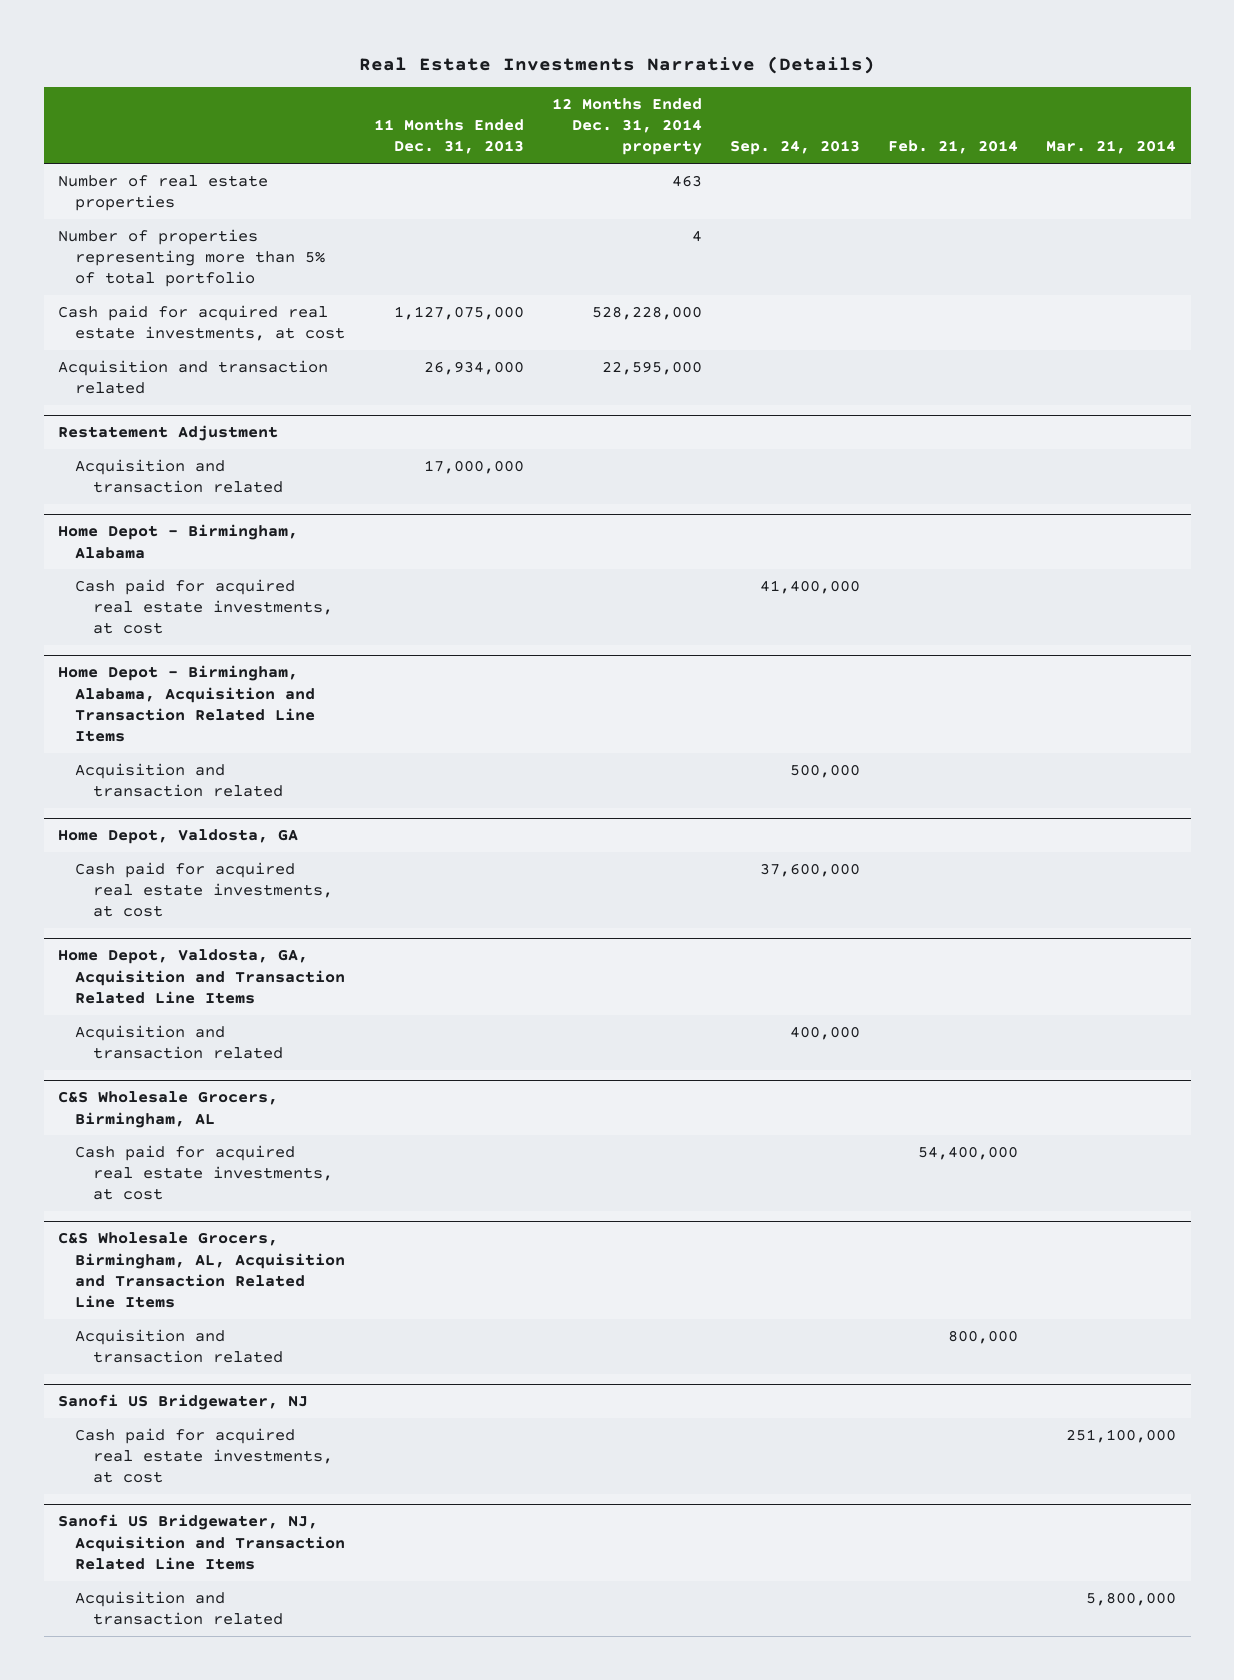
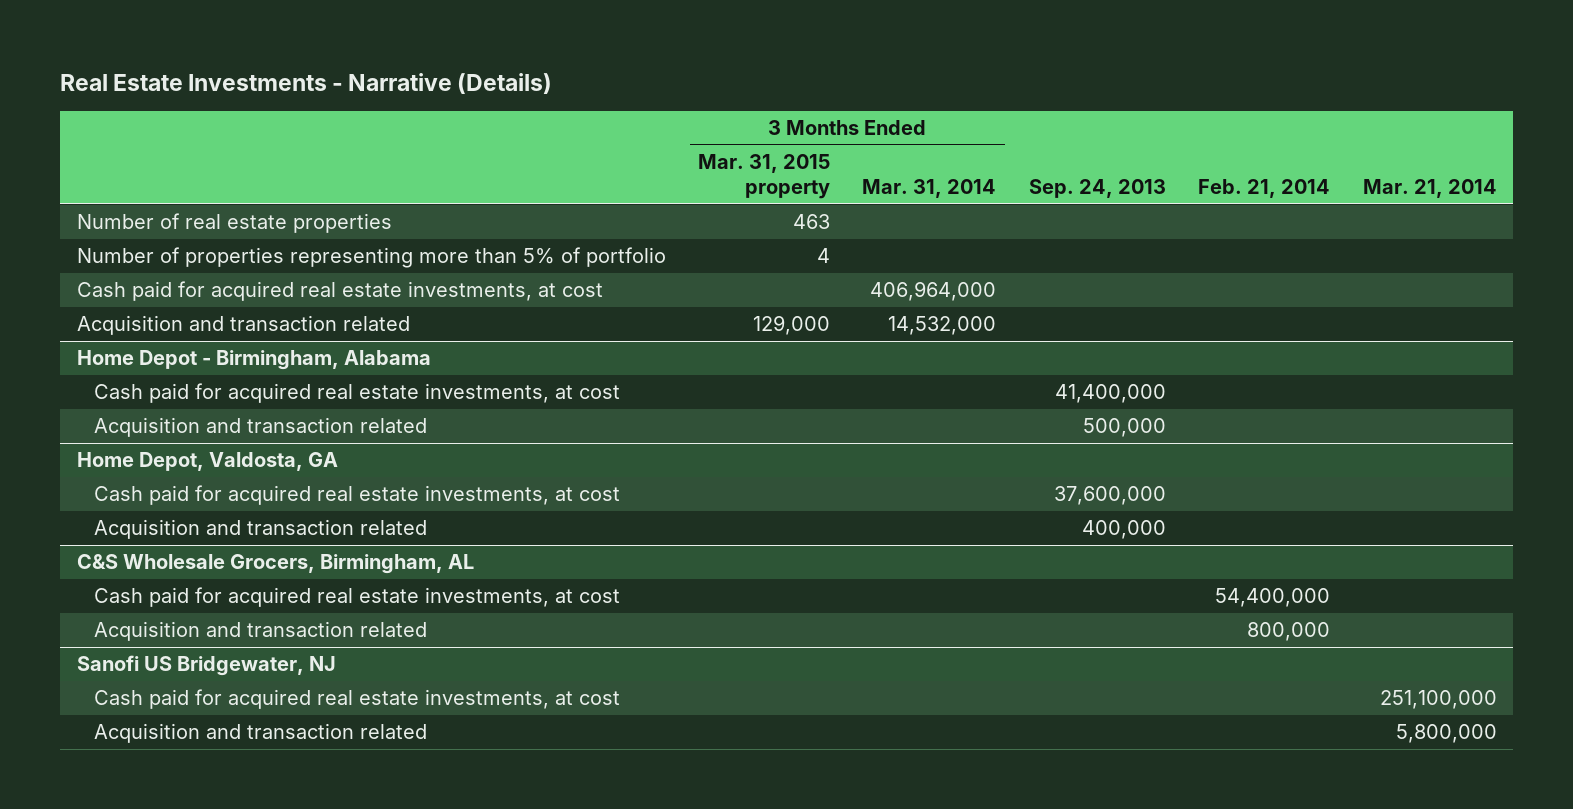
- Real Estate Investments Narrative (Details)
+ Real Estate Investments - Narrative (Details)
- | 11 Months Ended Dec. 31, 2013 | 12 Months Ended Dec. 31, 2014 property | Sep. 24, 2013 | Feb. 21, 2014 | Mar. 21, 2014
+ | 3 Months Ended Mar. 31, 2015 property | 3 Months Ended Mar. 31, 2014 | Sep. 24, 2013 | Feb. 21, 2014 | Mar. 21, 2014
- Number of properties representing more than 5% of total portfolio | | 4 | | |
+ Number of properties representing more than 5% of portfolio | 4 | | | |
- Restatement Adjustment
- Acquisition and transaction related | 17,000,000 | | | |
- Home Depot - Birmingham, Alabama, Acquisition and Transaction Related Line Items
- Acquisition and transaction related | | | 500,000 | |
@ Home Depot - Birmingham, Alabama
+ Acquisition and transaction related | | | 500,000 | |
- Home Depot, Valdosta, GA, Acquisition and Transaction Related Line Items
- Acquisition and transaction related | | | 400,000 | |
@ Home Depot, Valdosta, GA
+ Acquisition and transaction related | | | 400,000 | |
- C&S Wholesale Grocers, Birmingham, AL, Acquisition and Transaction Related Line Items
- Acquisition and transaction related | | | | 800,000 |
@ C&S Wholesale Grocers, Birmingham, AL
+ Acquisition and transaction related | | | | 800,000 |
- Sanofi US Bridgewater, NJ, Acquisition and Transaction Related Line Items
- Acquisition and transaction related | | | | | 5,800,000
@ Sanofi US Bridgewater, NJ
+ Acquisition and transaction related | | | | | 5,800,000

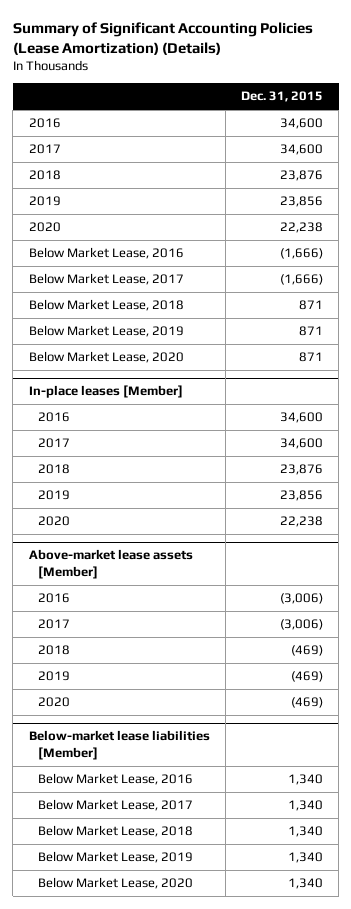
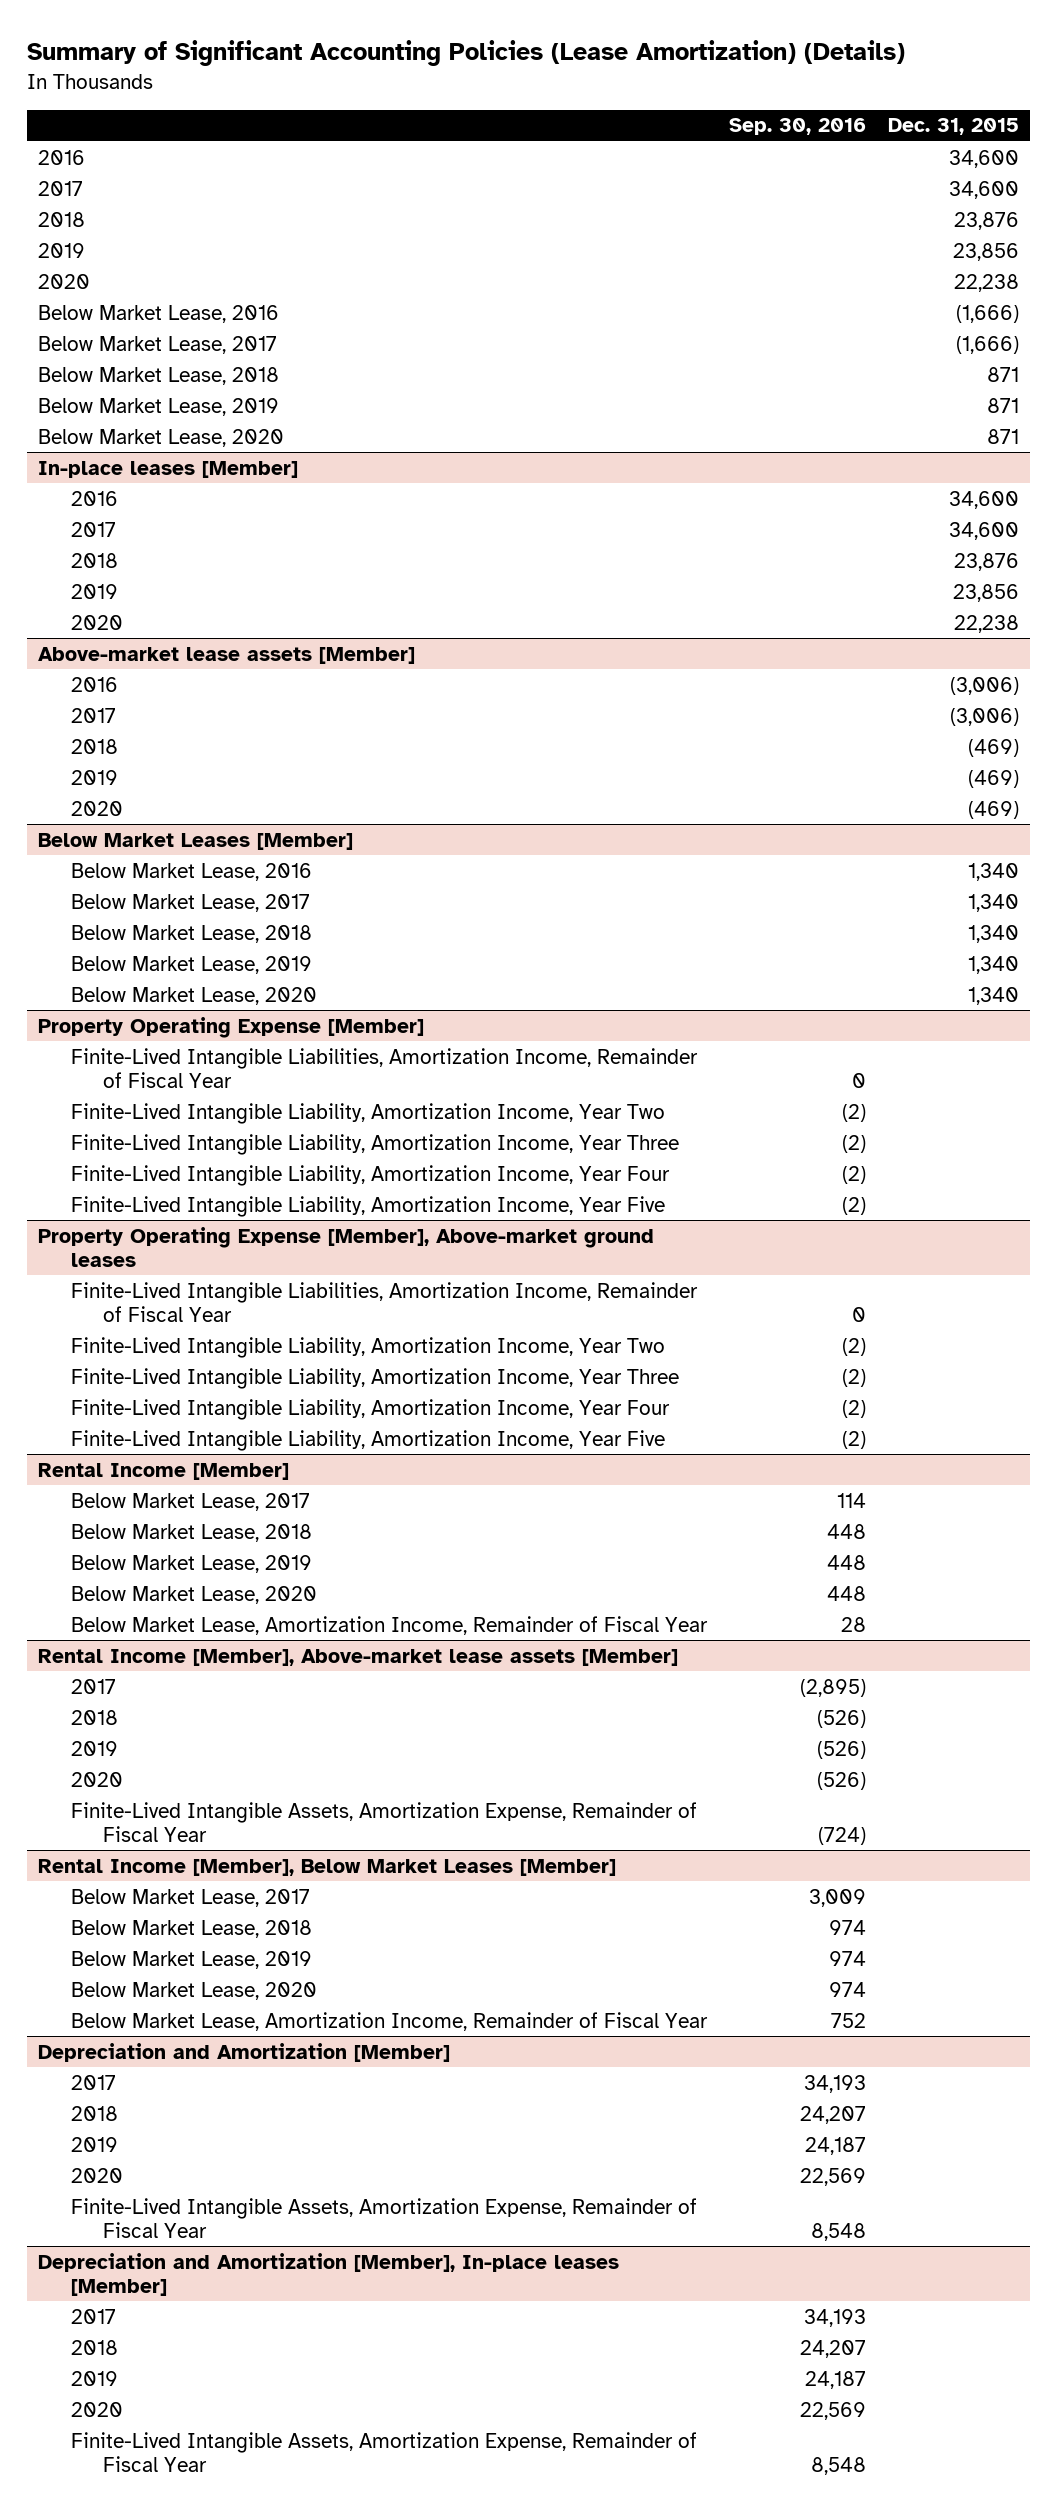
- | Dec. 31, 2015
+ | Sep. 30, 2016 | Dec. 31, 2015
- Below-market lease liabilities [Member]
+ Below Market Leases [Member]
+ Property Operating Expense [Member]
+ Finite-Lived Intangible Liabilities, Amortization Income, Remainder of Fiscal Year | 0 |
+ Finite-Lived Intangible Liability, Amortization Income, Year Two | (2) |
+ Finite-Lived Intangible Liability, Amortization Income, Year Three | (2) |
+ Finite-Lived Intangible Liability, Amortization Income, Year Four | (2) |
+ Finite-Lived Intangible Liability, Amortization Income, Year Five | (2) |
+ Property Operating Expense [Member], Above-market ground leases
+ Finite-Lived Intangible Liabilities, Amortization Income, Remainder of Fiscal Year | 0 |
+ Finite-Lived Intangible Liability, Amortization Income, Year Two | (2) |
+ Finite-Lived Intangible Liability, Amortization Income, Year Three | (2) |
+ Finite-Lived Intangible Liability, Amortization Income, Year Four | (2) |
+ Finite-Lived Intangible Liability, Amortization Income, Year Five | (2) |
+ Rental Income [Member]
+ Below Market Lease, 2017 | 114 |
+ Below Market Lease, 2018 | 448 |
+ Below Market Lease, 2019 | 448 |
+ Below Market Lease, 2020 | 448 |
+ Below Market Lease, Amortization Income, Remainder of Fiscal Year | 28 |
+ Rental Income [Member], Above-market lease assets [Member]
+ 2017 | (2,895) |
+ 2018 | (526) |
+ 2019 | (526) |
+ 2020 | (526) |
+ Finite-Lived Intangible Assets, Amortization Expense, Remainder of Fiscal Year | (724) |
+ Rental Income [Member], Below Market Leases [Member]
+ Below Market Lease, 2017 | 3,009 |
+ Below Market Lease, 2018 | 974 |
+ Below Market Lease, 2019 | 974 |
+ Below Market Lease, 2020 | 974 |
+ Below Market Lease, Amortization Income, Remainder of Fiscal Year | 752 |
+ Depreciation and Amortization [Member]
+ 2017 | 34,193 |
+ 2018 | 24,207 |
+ 2019 | 24,187 |
+ 2020 | 22,569 |
+ Finite-Lived Intangible Assets, Amortization Expense, Remainder of Fiscal Year | 8,548 |
+ Depreciation and Amortization [Member], In-place leases [Member]
+ 2017 | 34,193 |
+ 2018 | 24,207 |
+ 2019 | 24,187 |
+ 2020 | 22,569 |
+ Finite-Lived Intangible Assets, Amortization Expense, Remainder of Fiscal Year | 8,548 |

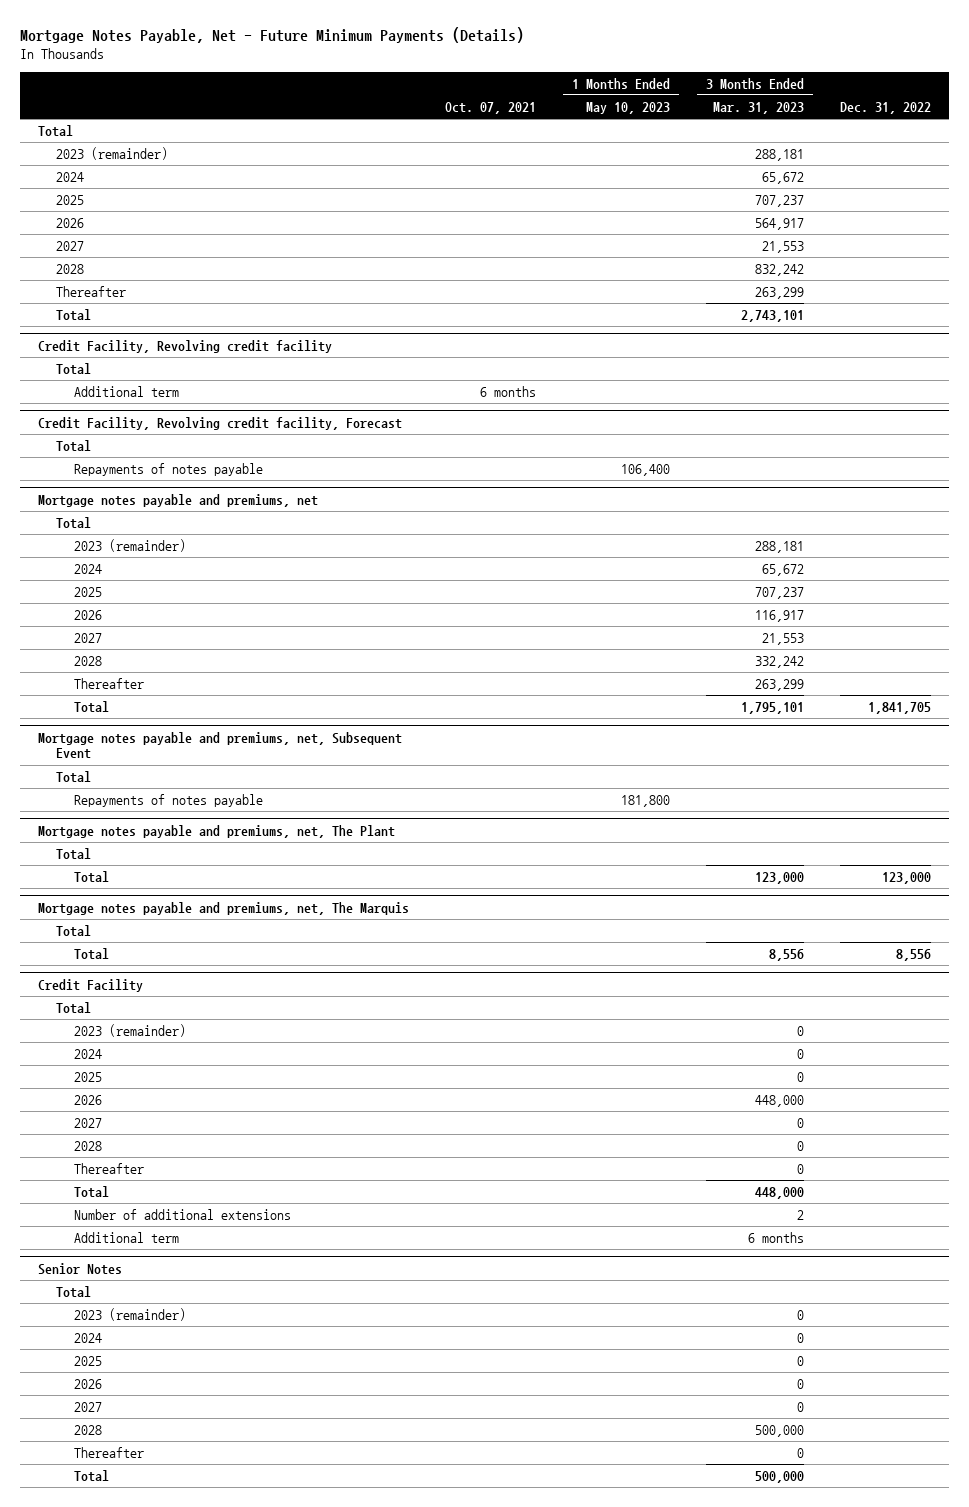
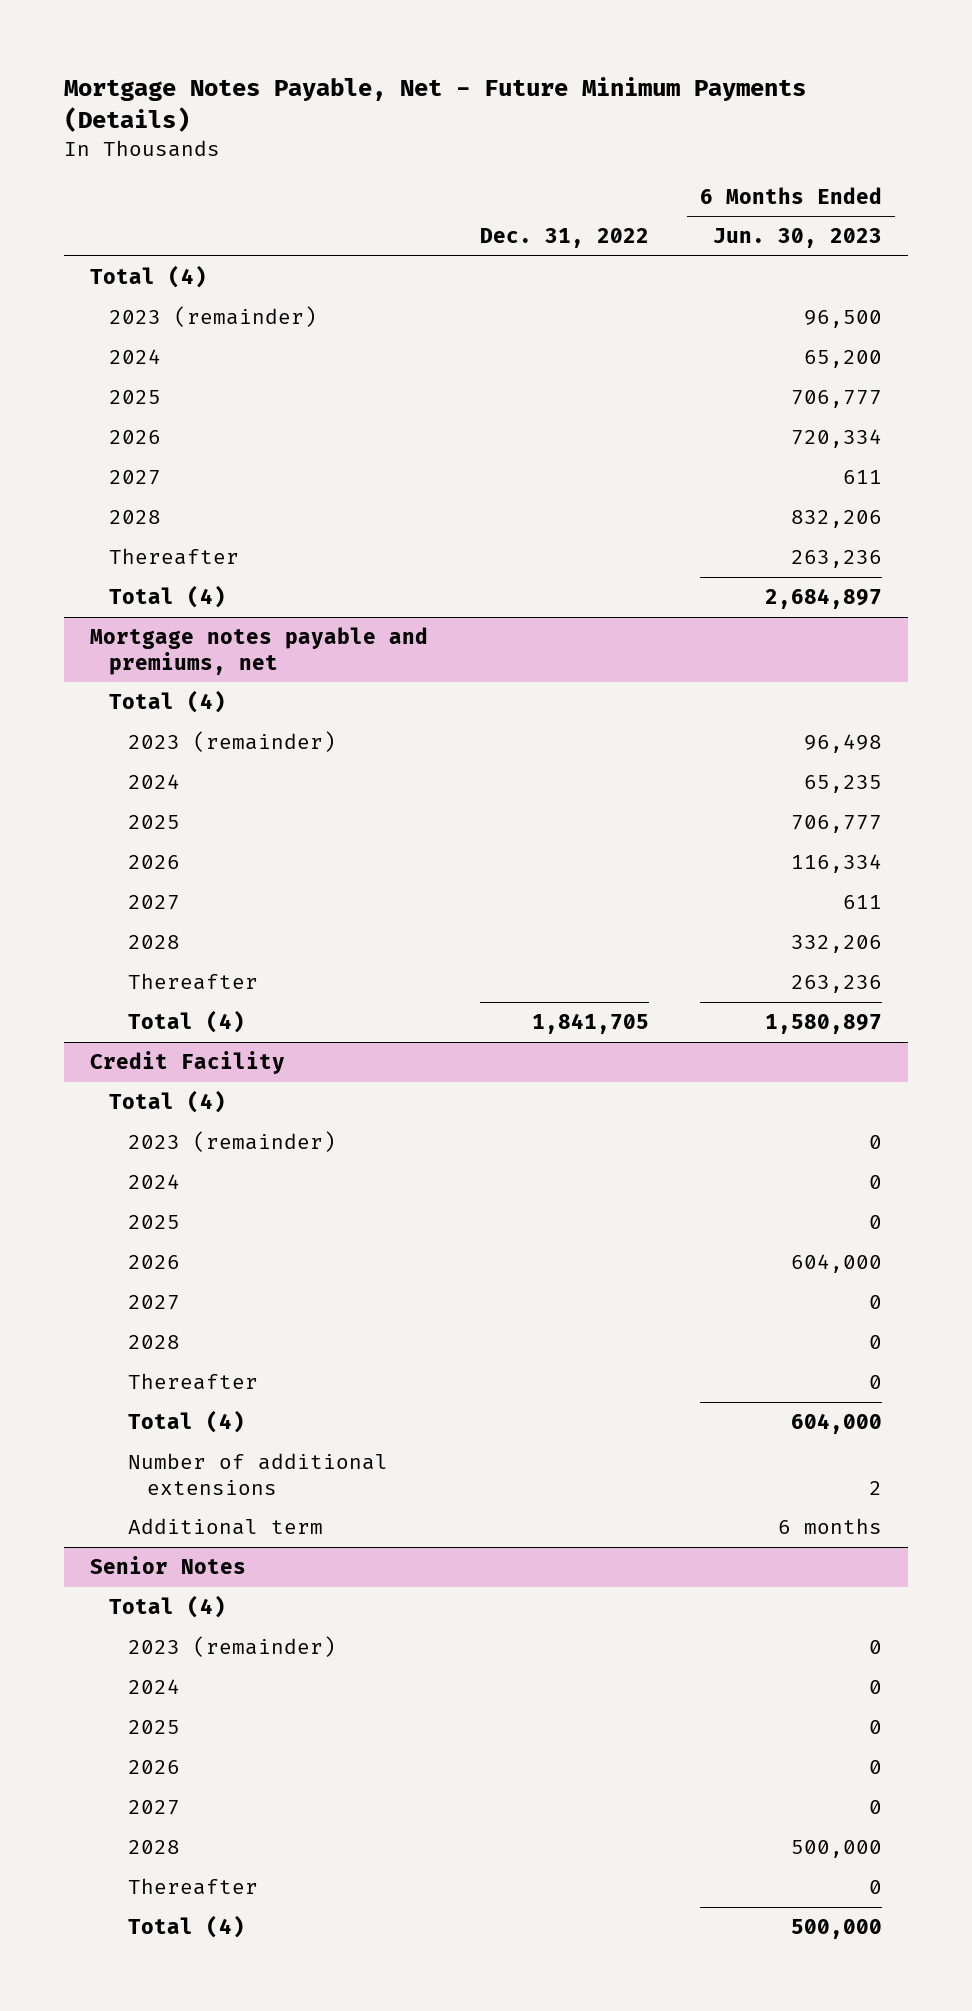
- | Oct. 07, 2021 | 1 Months Ended May 10, 2023 | 3 Months Ended Mar. 31, 2023 | Dec. 31, 2022
+ | Dec. 31, 2022 | 6 Months Ended Jun. 30, 2023
- Total
+ Total (4)
- Total | | | 2,743,101 |
- Credit Facility, Revolving credit facility
- Total
- Additional term | 6 months | | |
- Credit Facility, Revolving credit facility, Forecast
- Total
- Repayments of notes payable | | 106,400 | |
+ Total (4) | | 2,684,897
@ Mortgage notes payable and premiums, net
- Total
+ Total (4)
- Total | | | 1,795,101 | 1,841,705
- Mortgage notes payable and premiums, net, Subsequent Event
- Total
- Repayments of notes payable | | 181,800 | |
- Mortgage notes payable and premiums, net, The Plant
- Total
- Total | | | 123,000 | 123,000
- Mortgage notes payable and premiums, net, The Marquis
- Total
- Total | | | 8,556 | 8,556
@ Mortgage notes payable and premiums, net
+ Total (4) | 1,841,705 | 1,580,897
@ Credit Facility
- Total
+ Total (4)
- Total | | | 448,000 |
+ Total (4) | | 604,000
@ Senior Notes
- Total
+ Total (4)
- Total | | | 500,000 |
+ Total (4) | | 500,000

